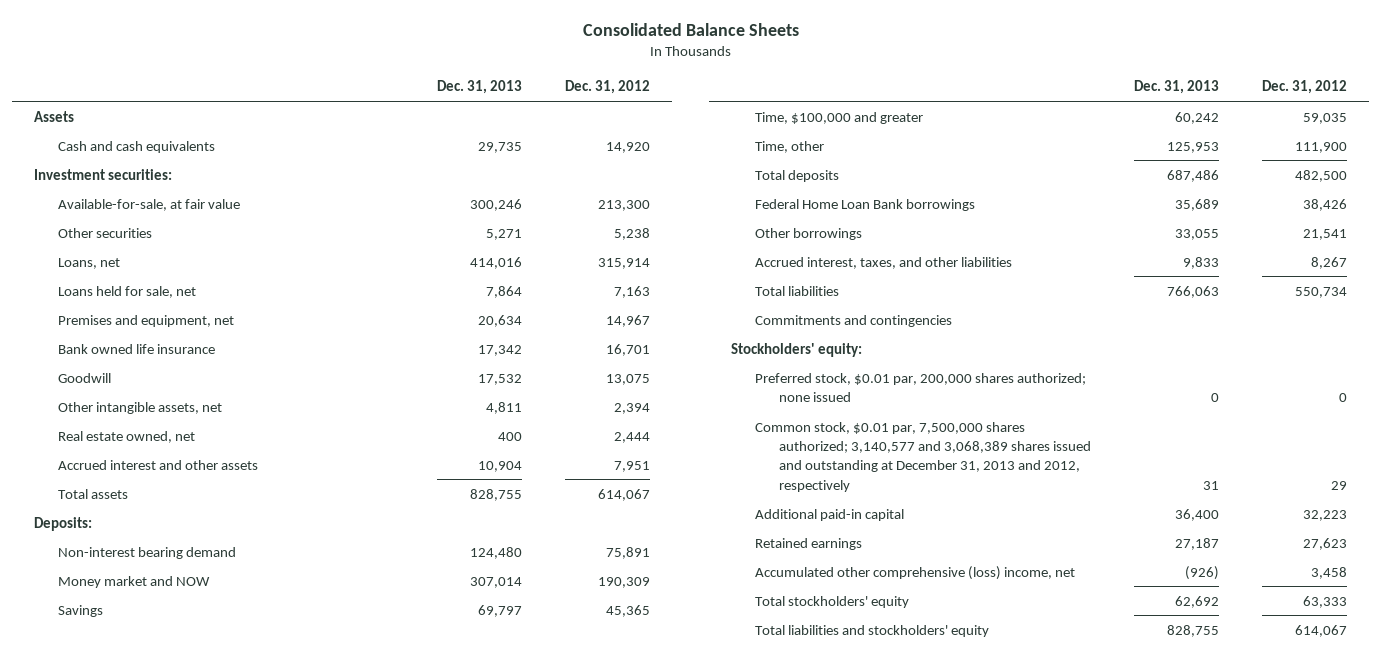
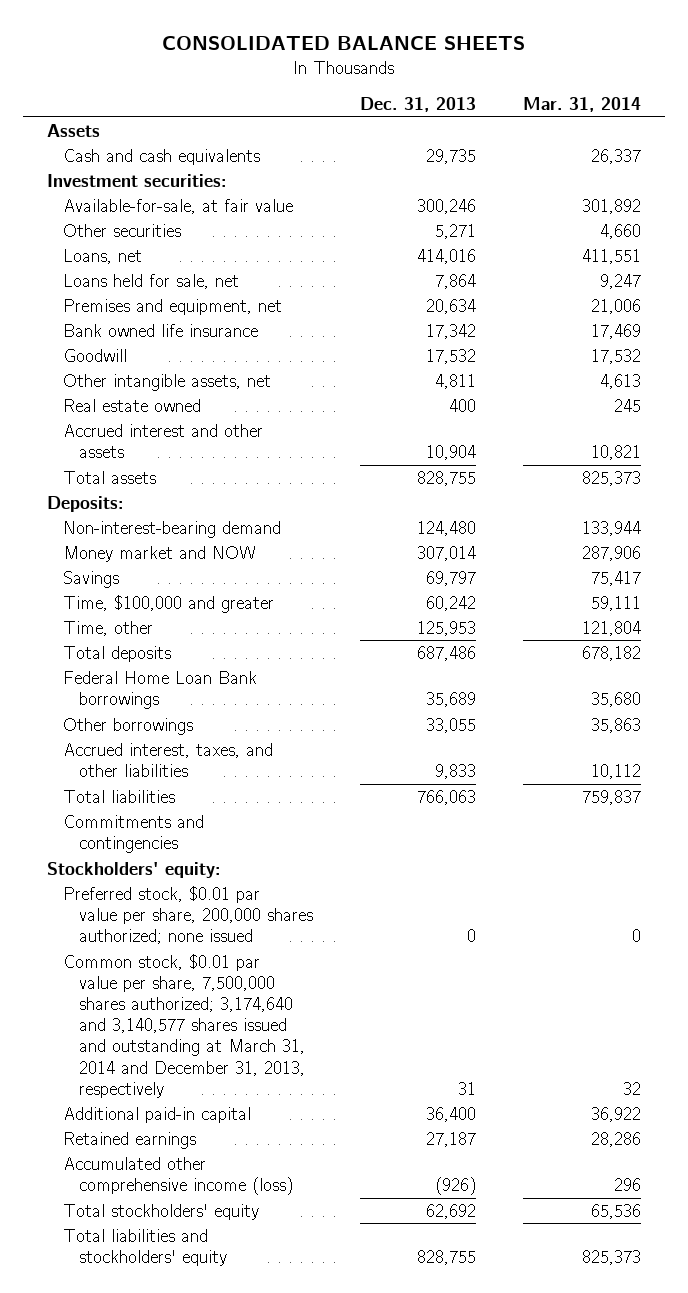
- Consolidated Balance Sheets
+ CONSOLIDATED BALANCE SHEETS
- | Dec. 31, 2013 | Dec. 31, 2012
+ | Dec. 31, 2013 | Mar. 31, 2014
- Real estate owned, net | 400 | 2,444
+ Real estate owned | 400 | 245
- Non-interest bearing demand | 124,480 | 75,891
+ Non-interest-bearing demand | 124,480 | 133,944
- Preferred stock, $0.01 par, 200,000 shares authorized; none issued | 0 | 0
- Common stock, $0.01 par, 7,500,000 shares authorized; 3,140,577 and 3,068,389 shares issued and outstanding at December 31, 2013 and 2012, respectively | 31 | 29
+ Preferred stock, $0.01 par value per share, 200,000 shares authorized; none issued | 0 | 0
+ Common stock, $0.01 par value per share, 7,500,000 shares authorized; 3,174,640 and 3,140,577 shares issued and outstanding at March 31, 2014 and December 31, 2013, respectively | 31 | 32
- Accumulated other comprehensive (loss) income, net | (926) | 3,458
+ Accumulated other comprehensive income (loss) | (926) | 296

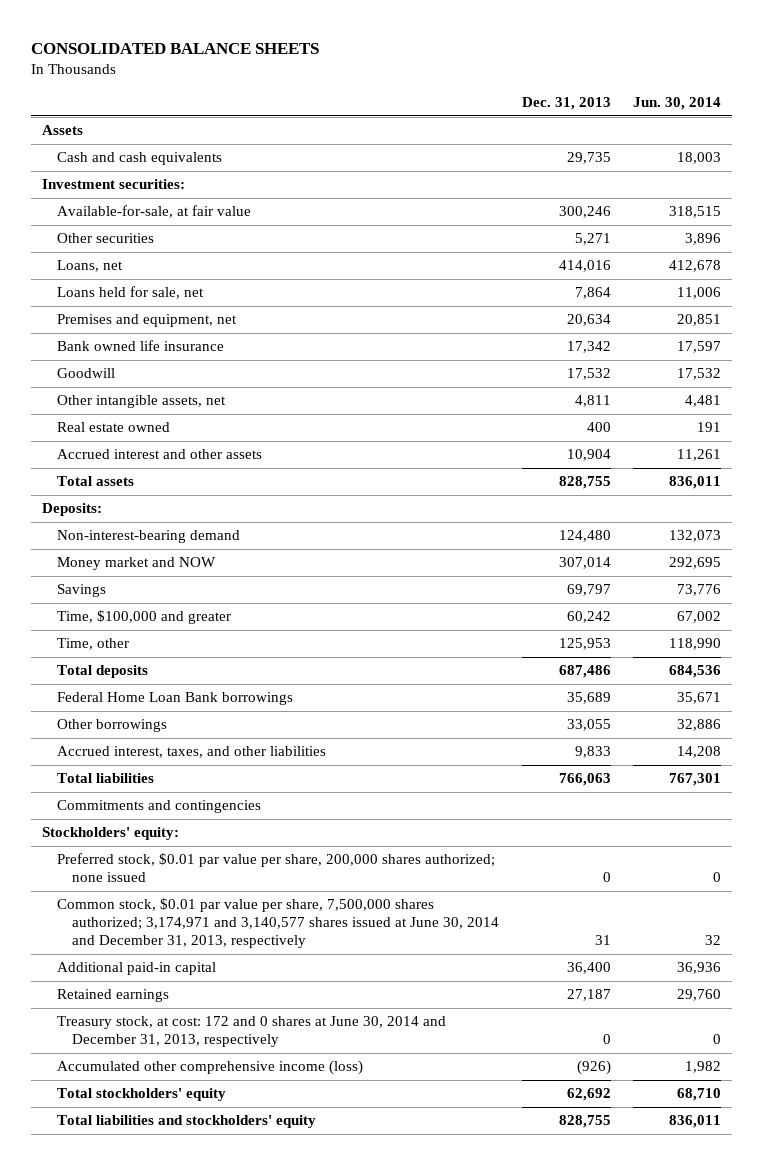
- | Dec. 31, 2013 | Mar. 31, 2014
+ | Dec. 31, 2013 | Jun. 30, 2014
- Common stock, $0.01 par value per share, 7,500,000 shares authorized; 3,174,640 and 3,140,577 shares issued and outstanding at March 31, 2014 and December 31, 2013, respectively | 31 | 32
+ Common stock, $0.01 par value per share, 7,500,000 shares authorized; 3,174,971 and 3,140,577 shares issued at June 30, 2014 and December 31, 2013, respectively | 31 | 32
+ Treasury stock, at cost: 172 and 0 shares at June 30, 2014 and December 31, 2013, respectively | 0 | 0

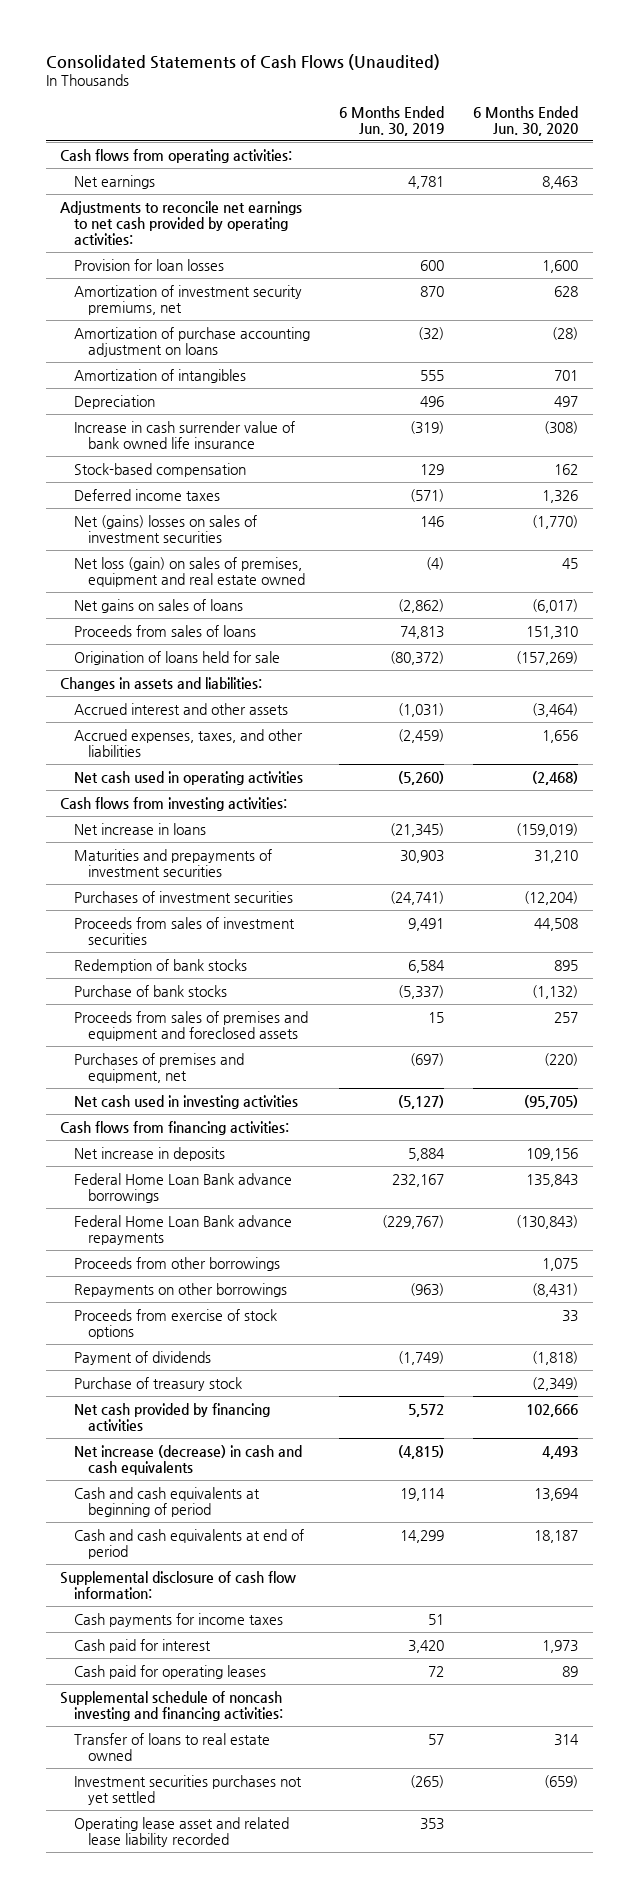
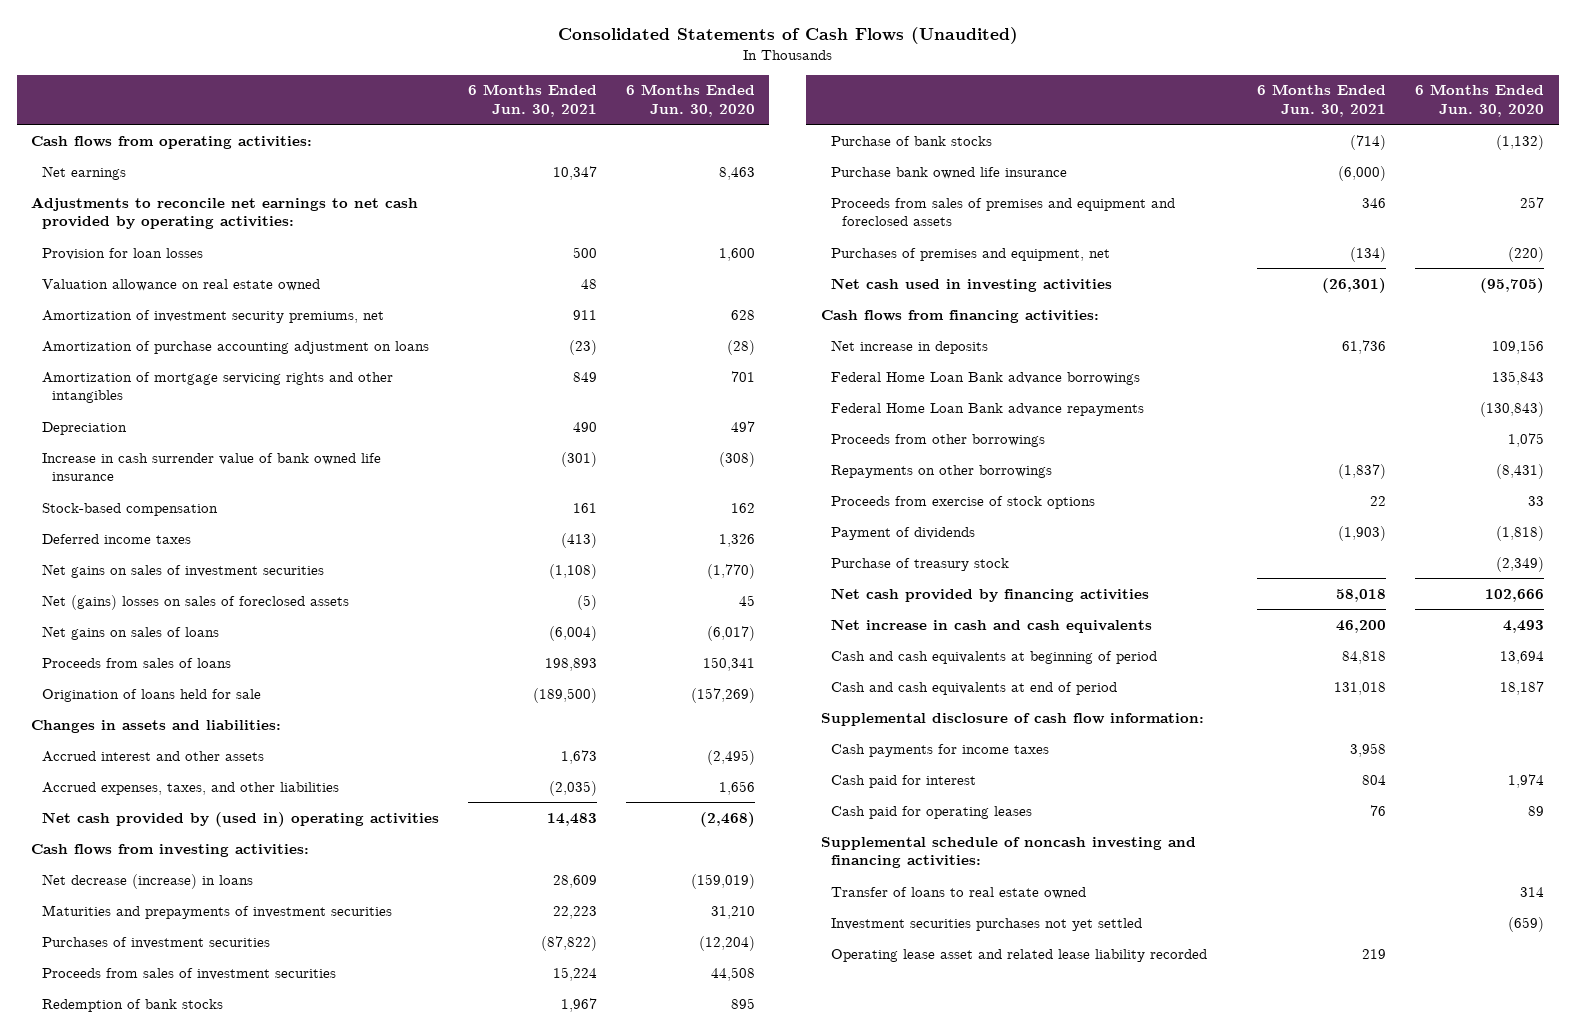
- | 6 Months Ended Jun. 30, 2019 | 6 Months Ended Jun. 30, 2020
+ | 6 Months Ended Jun. 30, 2021 | 6 Months Ended Jun. 30, 2020
+ Valuation allowance on real estate owned | 48 |
- Amortization of intangibles | 555 | 701
+ Amortization of mortgage servicing rights and other intangibles | 849 | 701
- Net (gains) losses on sales of investment securities | 146 | (1,770)
- Net loss (gain) on sales of premises, equipment and real estate owned | (4) | 45
+ Net gains on sales of investment securities | (1,108) | (1,770)
+ Net (gains) losses on sales of foreclosed assets | (5) | 45
- Proceeds from sales of loans | 74,813 | 151,310
+ Proceeds from sales of loans | 198,893 | 150,341
- Accrued interest and other assets | (1,031) | (3,464)
+ Accrued interest and other assets | 1,673 | (2,495)
- Net cash used in operating activities | (5,260) | (2,468)
+ Net cash provided by (used in) operating activities | 14,483 | (2,468)
- Net increase in loans | (21,345) | (159,019)
+ Net decrease (increase) in loans | 28,609 | (159,019)
+ Purchase bank owned life insurance | (6,000) |
- Net increase (decrease) in cash and cash equivalents | (4,815) | 4,493
+ Net increase in cash and cash equivalents | 46,200 | 4,493
- Cash paid for interest | 3,420 | 1,973
+ Cash paid for interest | 804 | 1,974

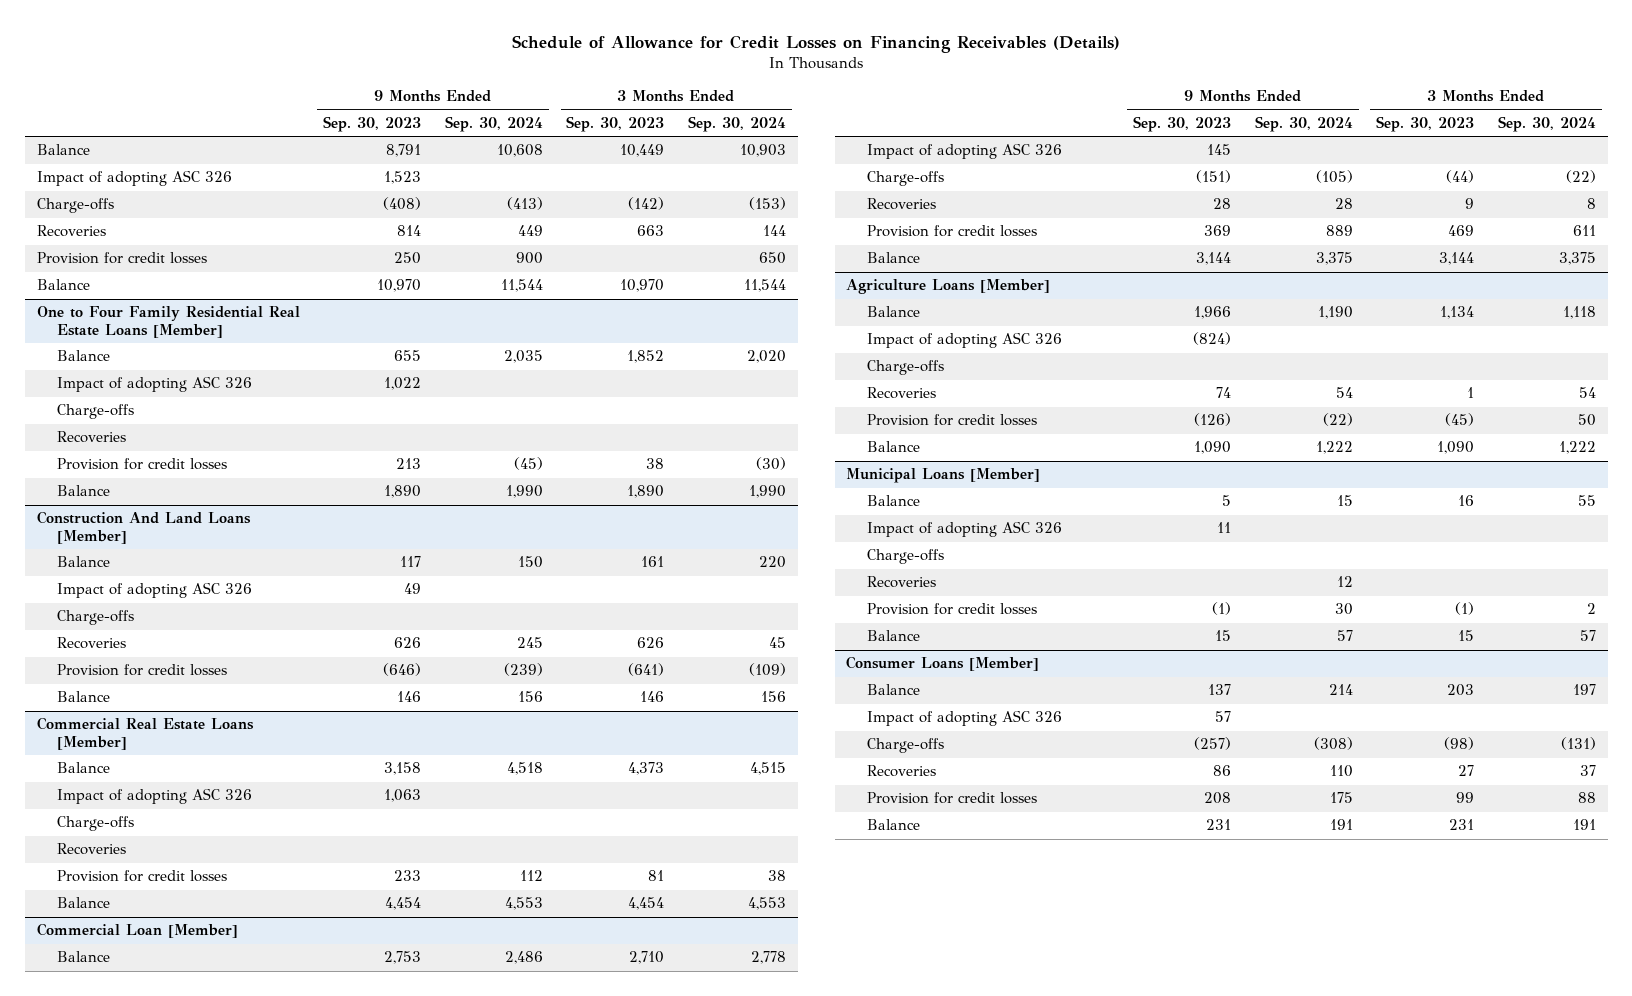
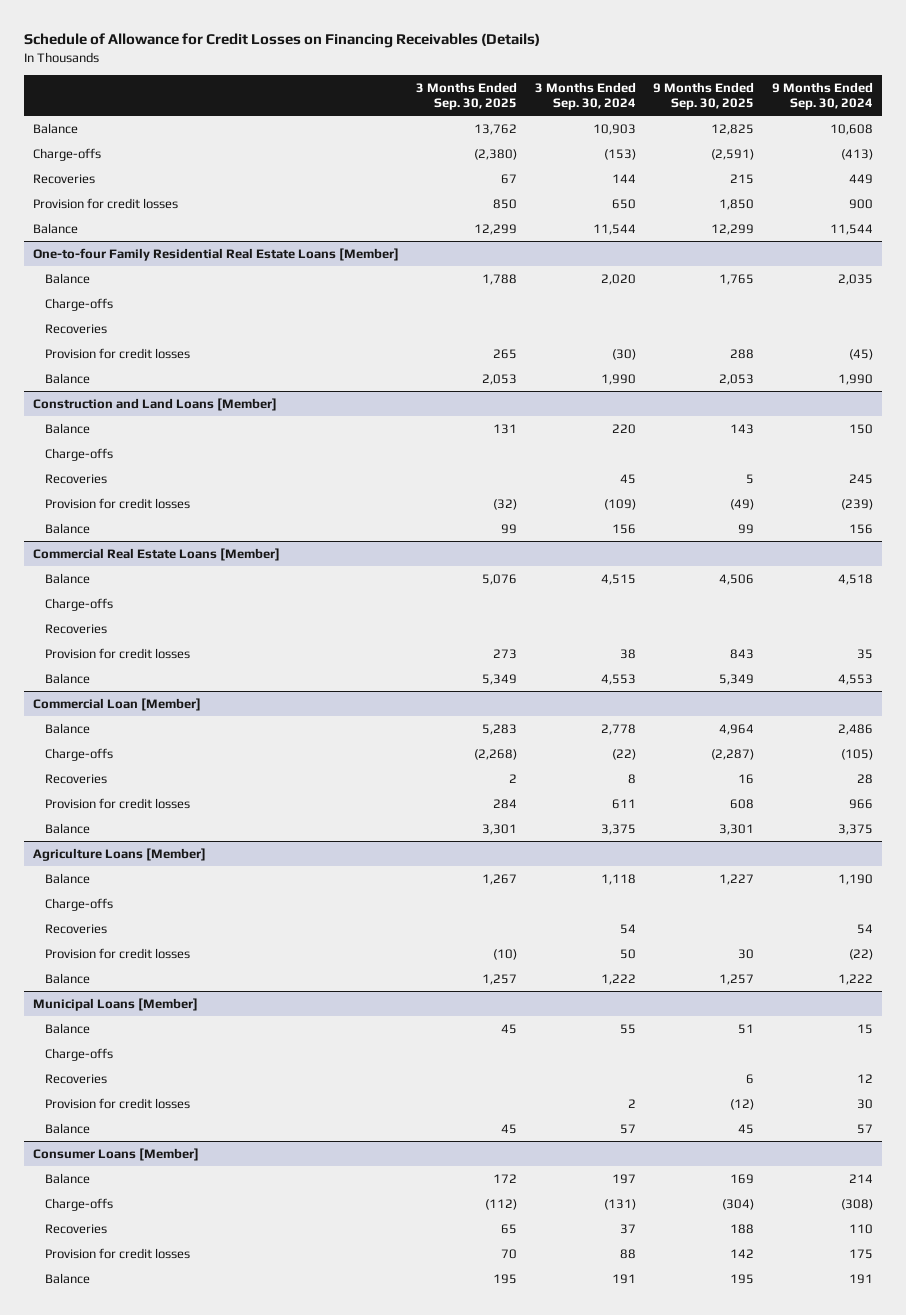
- | 9 Months Ended Sep. 30, 2023 | 9 Months Ended Sep. 30, 2024 | 3 Months Ended Sep. 30, 2023 | 3 Months Ended Sep. 30, 2024
+ | 3 Months Ended Sep. 30, 2025 | 3 Months Ended Sep. 30, 2024 | 9 Months Ended Sep. 30, 2025 | 9 Months Ended Sep. 30, 2024
- Impact of adopting ASC 326 | 1,523 | | |
- One to Four Family Residential Real Estate Loans [Member]
+ One-to-four Family Residential Real Estate Loans [Member]
- Impact of adopting ASC 326 | 1,022 | | |
- Construction And Land Loans [Member]
+ Construction and Land Loans [Member]
- Impact of adopting ASC 326 | 49 | | |
@ Commercial Real Estate Loans [Member]
- Impact of adopting ASC 326 | 1,063 | | |
- Provision for credit losses | 233 | 112 | 81 | 38
+ Provision for credit losses | 273 | 38 | 843 | 35
@ Commercial Loan [Member]
- Impact of adopting ASC 326 | 145 | | |
- Provision for credit losses | 369 | 889 | 469 | 611
+ Provision for credit losses | 284 | 611 | 608 | 966
@ Agriculture Loans [Member]
- Impact of adopting ASC 326 | (824) | | |
@ Municipal Loans [Member]
- Impact of adopting ASC 326 | 11 | | |
@ Consumer Loans [Member]
- Impact of adopting ASC 326 | 57 | | |

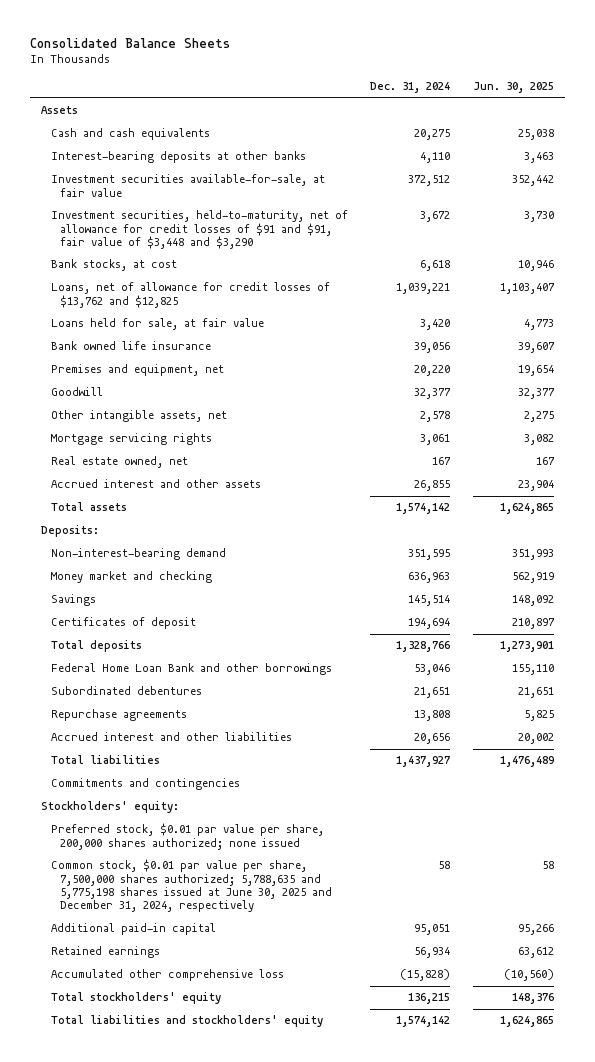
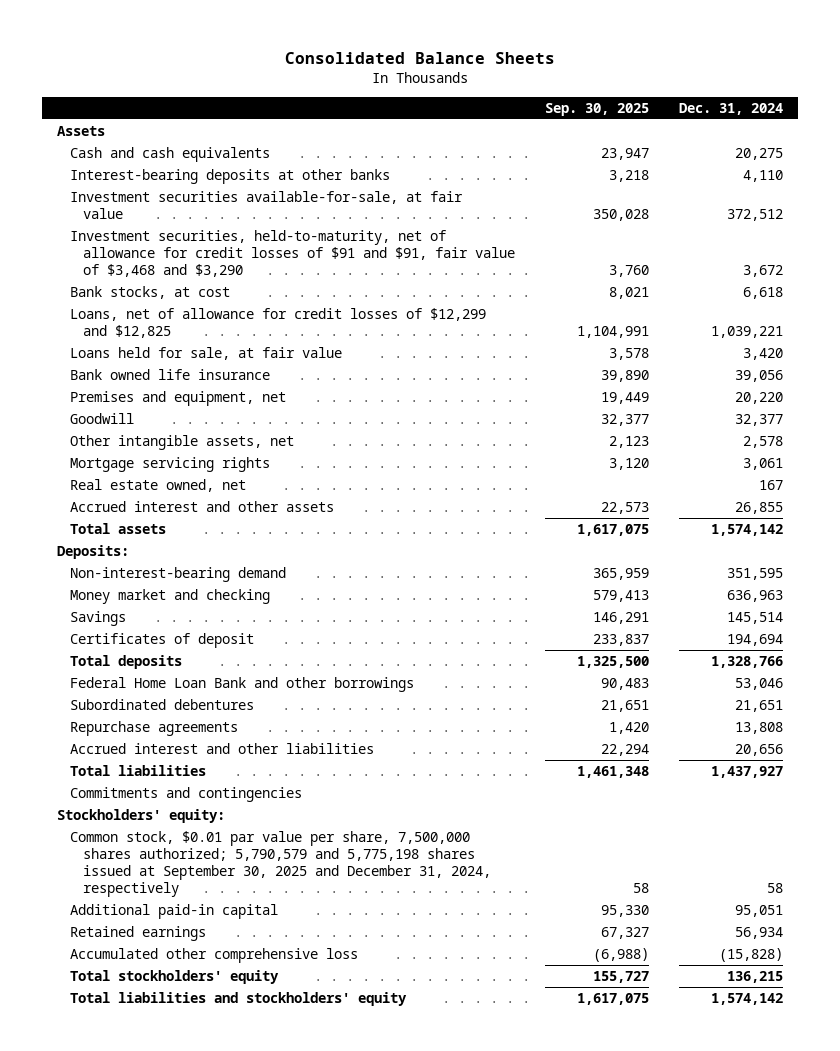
- | Dec. 31, 2024 | Jun. 30, 2025
+ | Sep. 30, 2025 | Dec. 31, 2024
- Investment securities, held-to-maturity, net of allowance for credit losses of $91 and $91, fair value of $3,448 and $3,290 | 3,672 | 3,730
+ Investment securities, held-to-maturity, net of allowance for credit losses of $91 and $91, fair value of $3,468 and $3,290 | 3,760 | 3,672
- Loans, net of allowance for credit losses of $13,762 and $12,825 | 1,039,221 | 1,103,407
+ Loans, net of allowance for credit losses of $12,299 and $12,825 | 1,104,991 | 1,039,221
- Preferred stock, $0.01 par value per share, 200,000 shares authorized; none issued
- Common stock, $0.01 par value per share, 7,500,000 shares authorized; 5,788,635 and 5,775,198 shares issued at June 30, 2025 and December 31, 2024, respectively | 58 | 58
+ Common stock, $0.01 par value per share, 7,500,000 shares authorized; 5,790,579 and 5,775,198 shares issued at September 30, 2025 and December 31, 2024, respectively | 58 | 58

